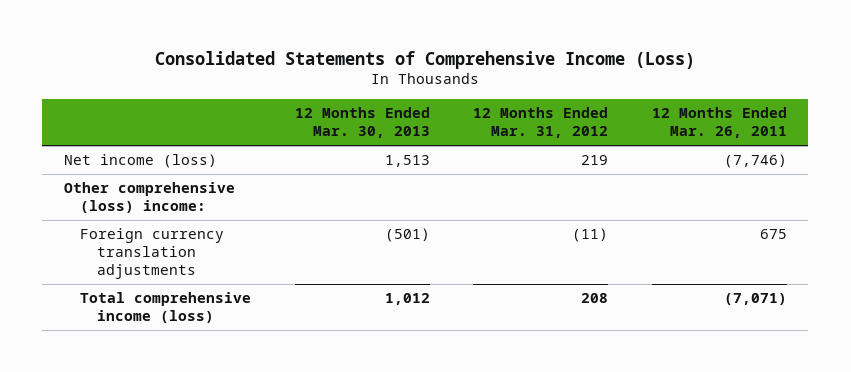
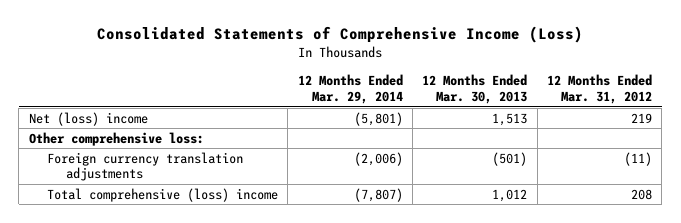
- | 12 Months Ended Mar. 30, 2013 | 12 Months Ended Mar. 31, 2012 | 12 Months Ended Mar. 26, 2011
+ | 12 Months Ended Mar. 29, 2014 | 12 Months Ended Mar. 30, 2013 | 12 Months Ended Mar. 31, 2012
- Net income (loss) | 1,513 | 219 | (7,746)
- Other comprehensive (loss) income:
+ Net (loss) income | (5,801) | 1,513 | 219
+ Other comprehensive loss:
- Total comprehensive income (loss) | 1,012 | 208 | (7,071)
+ Total comprehensive (loss) income | (7,807) | 1,012 | 208

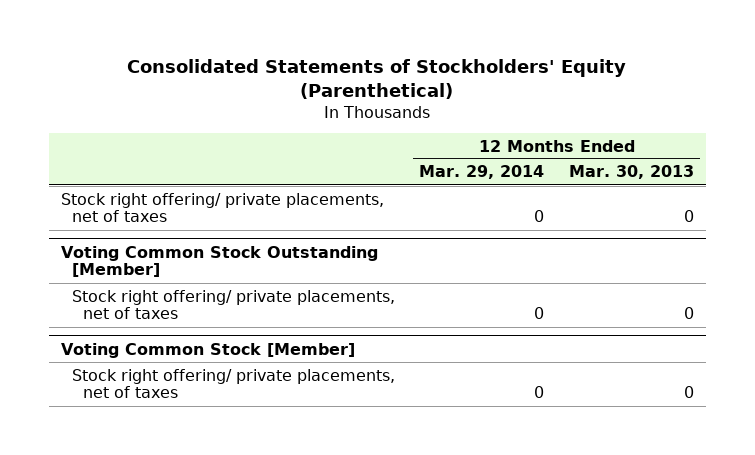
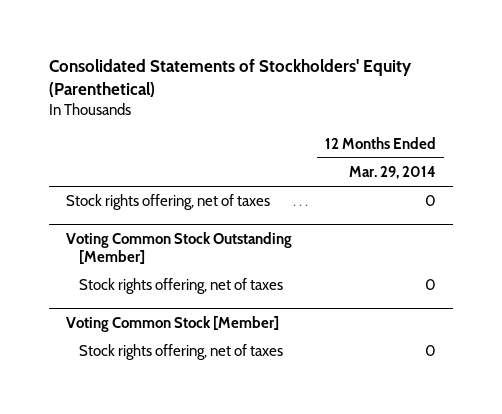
- | 12 Months Ended Mar. 29, 2014 | 12 Months Ended Mar. 30, 2013
+ | 12 Months Ended Mar. 29, 2014
- Stock right offering/ private placements, net of taxes | 0 | 0
+ Stock rights offering, net of taxes | 0
@ Voting Common Stock Outstanding [Member]
- Stock right offering/ private placements, net of taxes | 0 | 0
+ Stock rights offering, net of taxes | 0
@ Voting Common Stock [Member]
- Stock right offering/ private placements, net of taxes | 0 | 0
+ Stock rights offering, net of taxes | 0

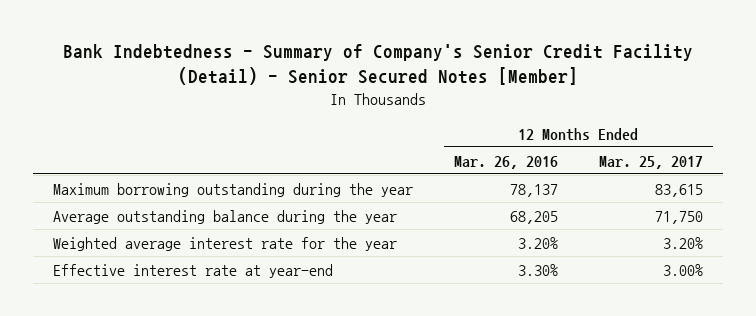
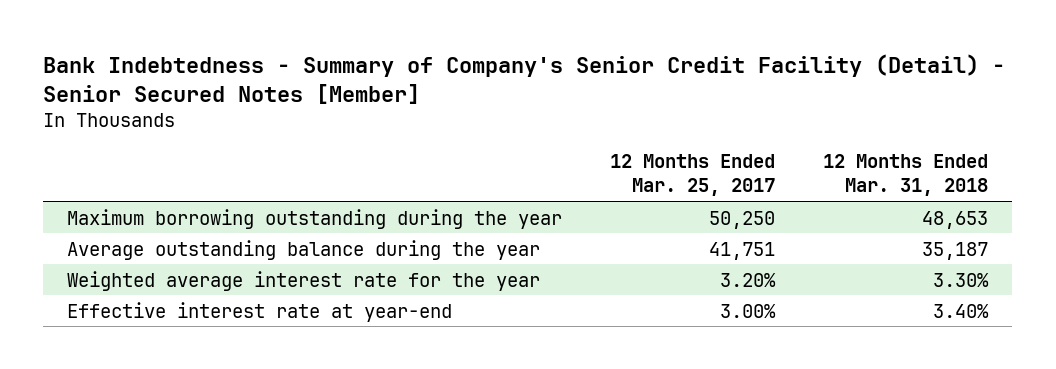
- | 12 Months Ended Mar. 26, 2016 | 12 Months Ended Mar. 25, 2017
+ | 12 Months Ended Mar. 25, 2017 | 12 Months Ended Mar. 31, 2018
- Maximum borrowing outstanding during the year | 78,137 | 83,615
- Average outstanding balance during the year | 68,205 | 71,750
+ Maximum borrowing outstanding during the year | 50,250 | 48,653
+ Average outstanding balance during the year | 41,751 | 35,187

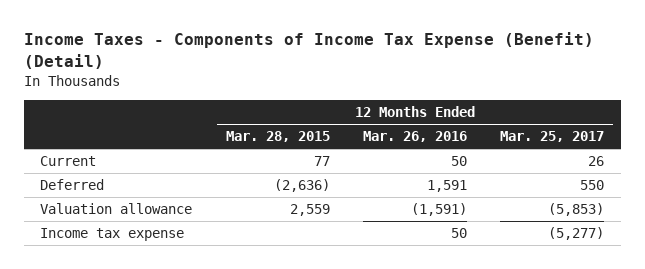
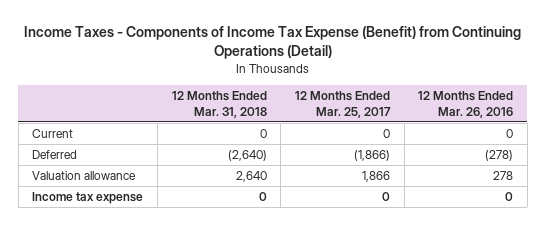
- Income Taxes - Components of Income Tax Expense (Benefit) (Detail)
+ Income Taxes - Components of Income Tax Expense (Benefit) from Continuing Operations (Detail)
- | 12 Months Ended Mar. 28, 2015 | 12 Months Ended Mar. 26, 2016 | 12 Months Ended Mar. 25, 2017
+ | 12 Months Ended Mar. 31, 2018 | 12 Months Ended Mar. 25, 2017 | 12 Months Ended Mar. 26, 2016
- Current | 77 | 50 | 26
- Deferred | (2,636) | 1,591 | 550
- Valuation allowance | 2,559 | (1,591) | (5,853)
- Income tax expense | | 50 | (5,277)
+ Current | 0 | 0 | 0
+ Deferred | (2,640) | (1,866) | (278)
+ Valuation allowance | 2,640 | 1,866 | 278
+ Income tax expense | 0 | 0 | 0

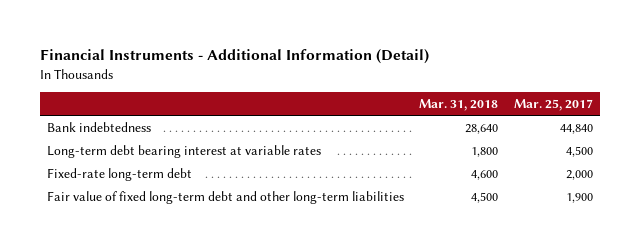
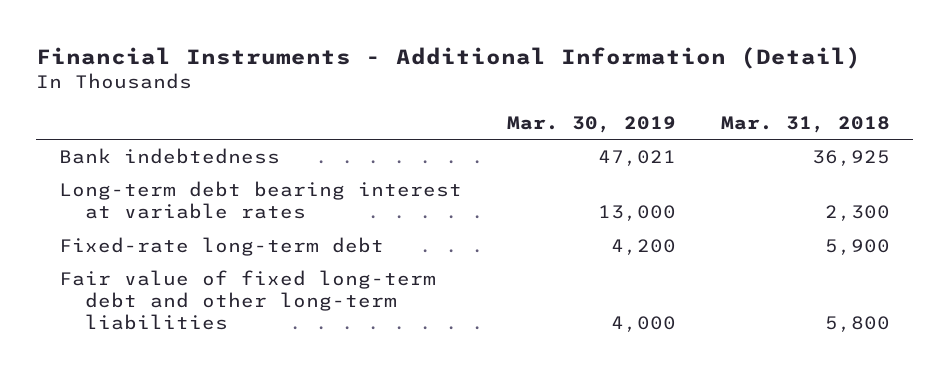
- | Mar. 31, 2018 | Mar. 25, 2017
+ | Mar. 30, 2019 | Mar. 31, 2018
- Bank indebtedness | 28,640 | 44,840
- Long-term debt bearing interest at variable rates | 1,800 | 4,500
- Fixed-rate long-term debt | 4,600 | 2,000
- Fair value of fixed long-term debt and other long-term liabilities | 4,500 | 1,900
+ Bank indebtedness | 47,021 | 36,925
+ Long-term debt bearing interest at variable rates | 13,000 | 2,300
+ Fixed-rate long-term debt | 4,200 | 5,900
+ Fair value of fixed long-term debt and other long-term liabilities | 4,000 | 5,800

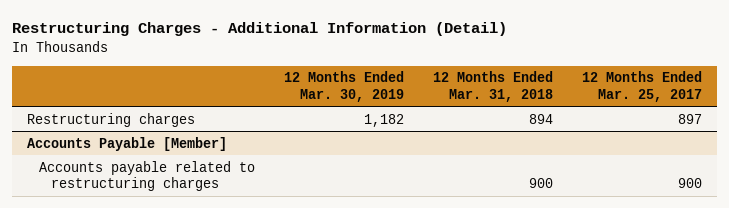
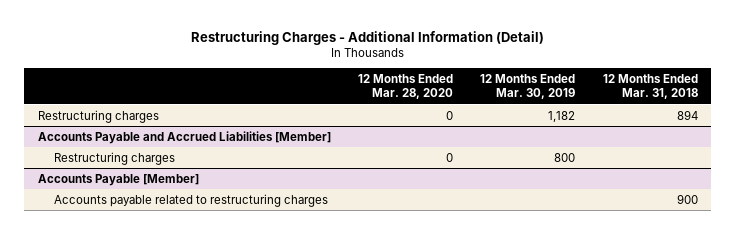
- | 12 Months Ended Mar. 30, 2019 | 12 Months Ended Mar. 31, 2018 | 12 Months Ended Mar. 25, 2017
+ | 12 Months Ended Mar. 28, 2020 | 12 Months Ended Mar. 30, 2019 | 12 Months Ended Mar. 31, 2018
+ Accounts Payable and Accrued Liabilities [Member]
+ Restructuring charges | 0 | 800 |

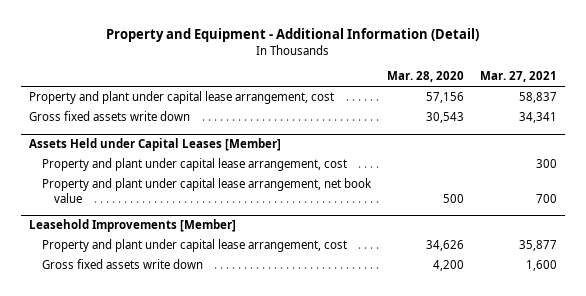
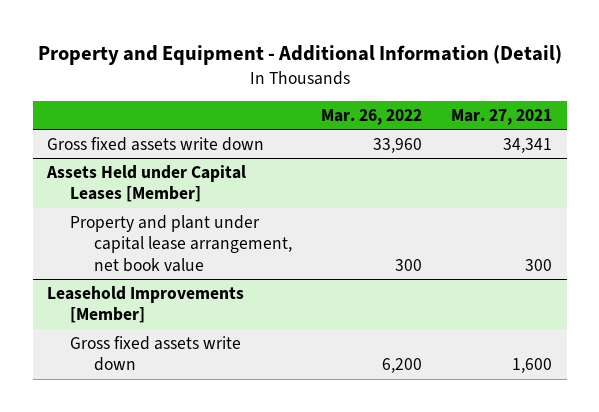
- | Mar. 28, 2020 | Mar. 27, 2021
+ | Mar. 26, 2022 | Mar. 27, 2021
- Property and plant under capital lease arrangement, cost | 57,156 | 58,837
@ Assets Held under Capital Leases [Member]
- Property and plant under capital lease arrangement, cost | | 300
- Property and plant under capital lease arrangement, net book value | 500 | 700
+ Property and plant under capital lease arrangement, net book value | 300 | 300
@ Leasehold Improvements [Member]
- Property and plant under capital lease arrangement, cost | 34,626 | 35,877

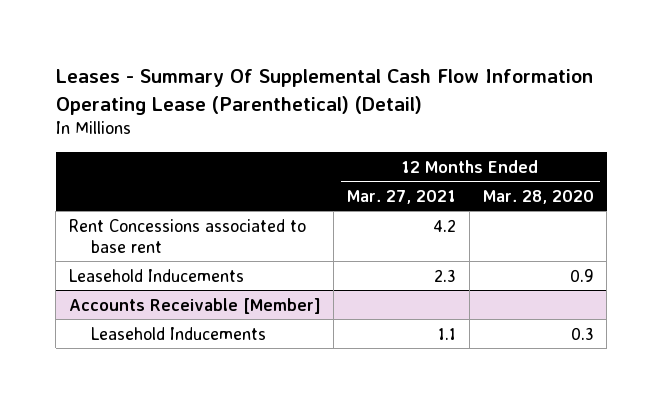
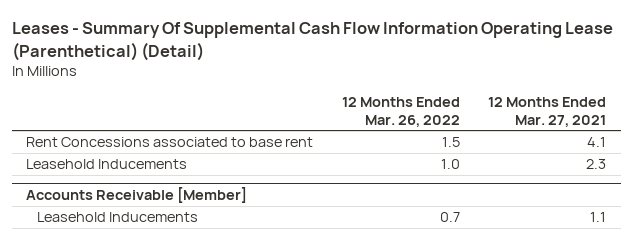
- | 12 Months Ended Mar. 27, 2021 | 12 Months Ended Mar. 28, 2020
+ | 12 Months Ended Mar. 26, 2022 | 12 Months Ended Mar. 27, 2021
- Rent Concessions associated to base rent | 4.2 |
+ Rent Concessions associated to base rent | 1.5 | 4.1

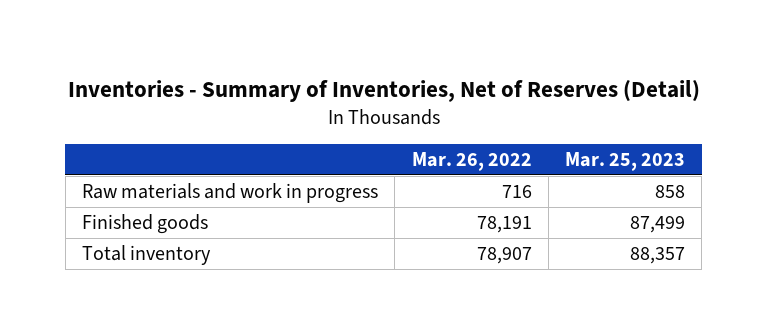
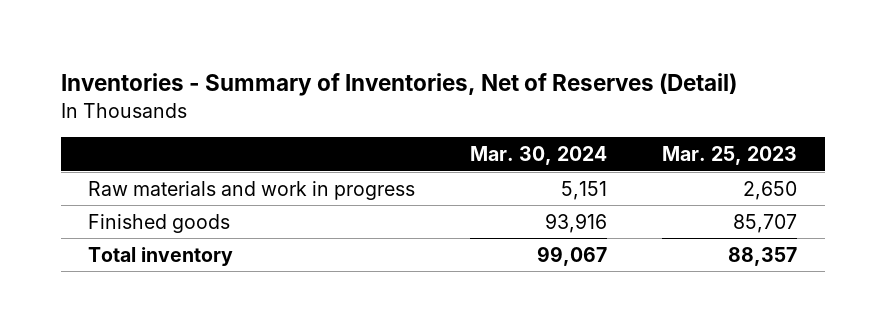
- | Mar. 26, 2022 | Mar. 25, 2023
+ | Mar. 30, 2024 | Mar. 25, 2023
- Raw materials and work in progress | 716 | 858
- Finished goods | 78,191 | 87,499
+ Raw materials and work in progress | 5,151 | 2,650
+ Finished goods | 93,916 | 85,707

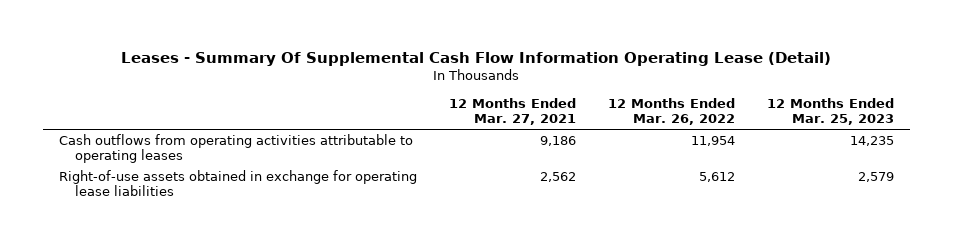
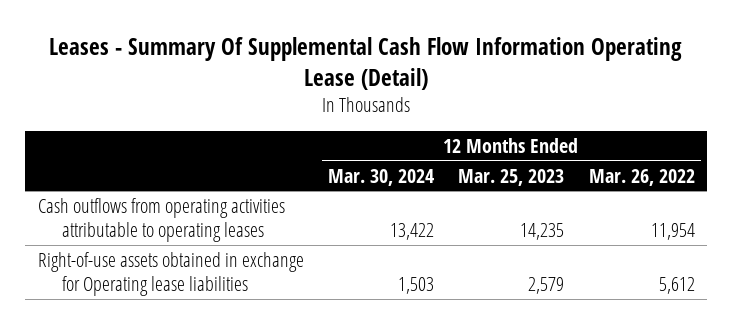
- | 12 Months Ended Mar. 27, 2021 | 12 Months Ended Mar. 26, 2022 | 12 Months Ended Mar. 25, 2023
+ | 12 Months Ended Mar. 30, 2024 | 12 Months Ended Mar. 25, 2023 | 12 Months Ended Mar. 26, 2022
- Right-of-use assets obtained in exchange for operating lease liabilities | 2,562 | 5,612 | 2,579
+ Right-of-use assets obtained in exchange for Operating lease liabilities | 1,503 | 2,579 | 5,612

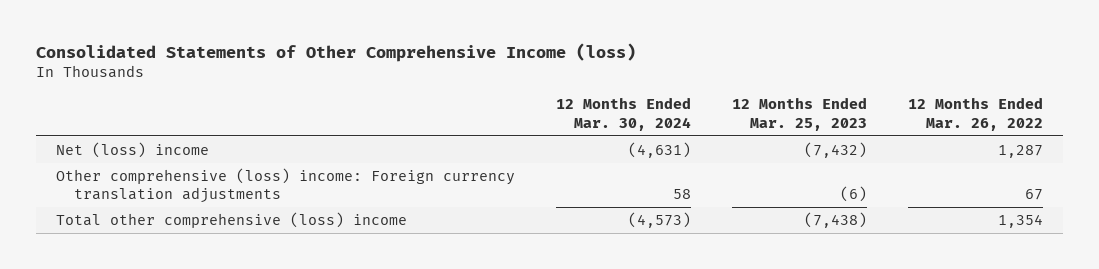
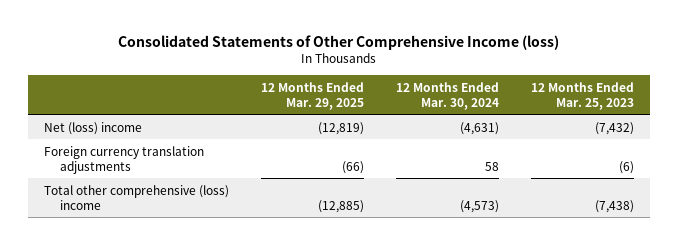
- | 12 Months Ended Mar. 30, 2024 | 12 Months Ended Mar. 25, 2023 | 12 Months Ended Mar. 26, 2022
+ | 12 Months Ended Mar. 29, 2025 | 12 Months Ended Mar. 30, 2024 | 12 Months Ended Mar. 25, 2023
- Other comprehensive (loss) income: Foreign currency translation adjustments | 58 | (6) | 67
+ Foreign currency translation adjustments | (66) | 58 | (6)

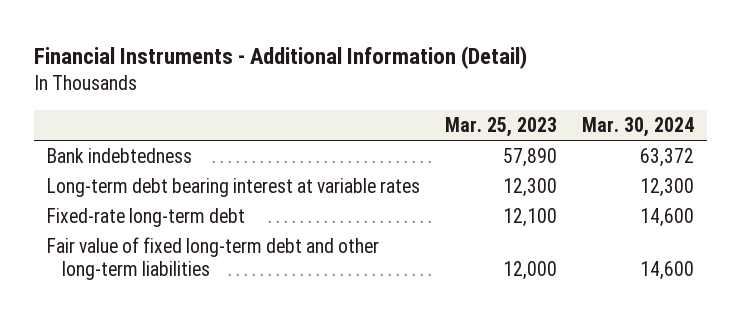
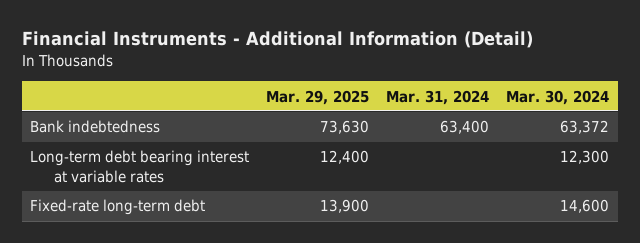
- | Mar. 25, 2023 | Mar. 30, 2024
+ | Mar. 29, 2025 | Mar. 31, 2024 | Mar. 30, 2024
- Fair value of fixed long-term debt and other long-term liabilities | 12,000 | 14,600

